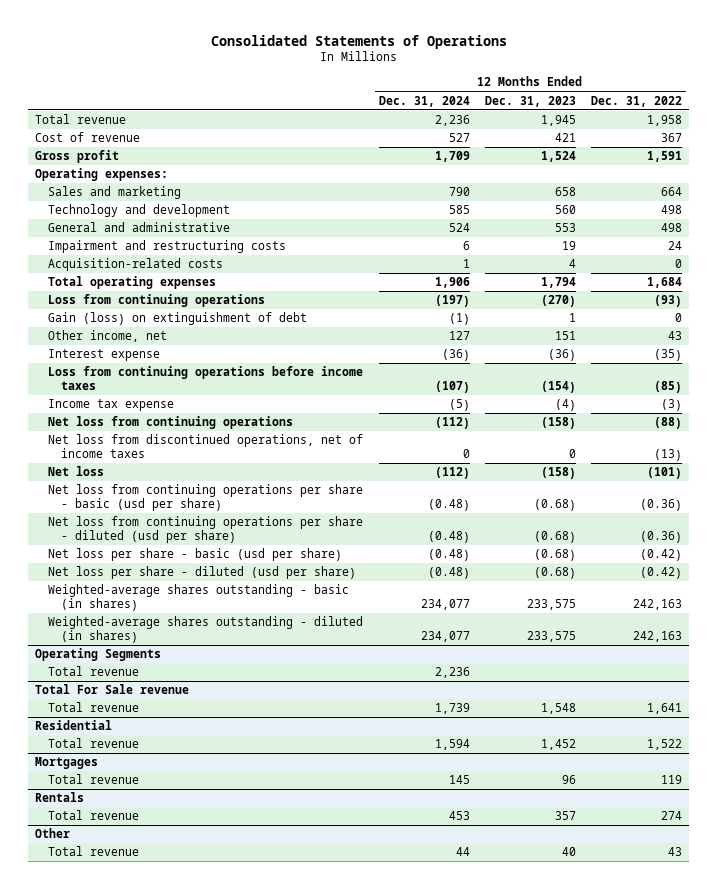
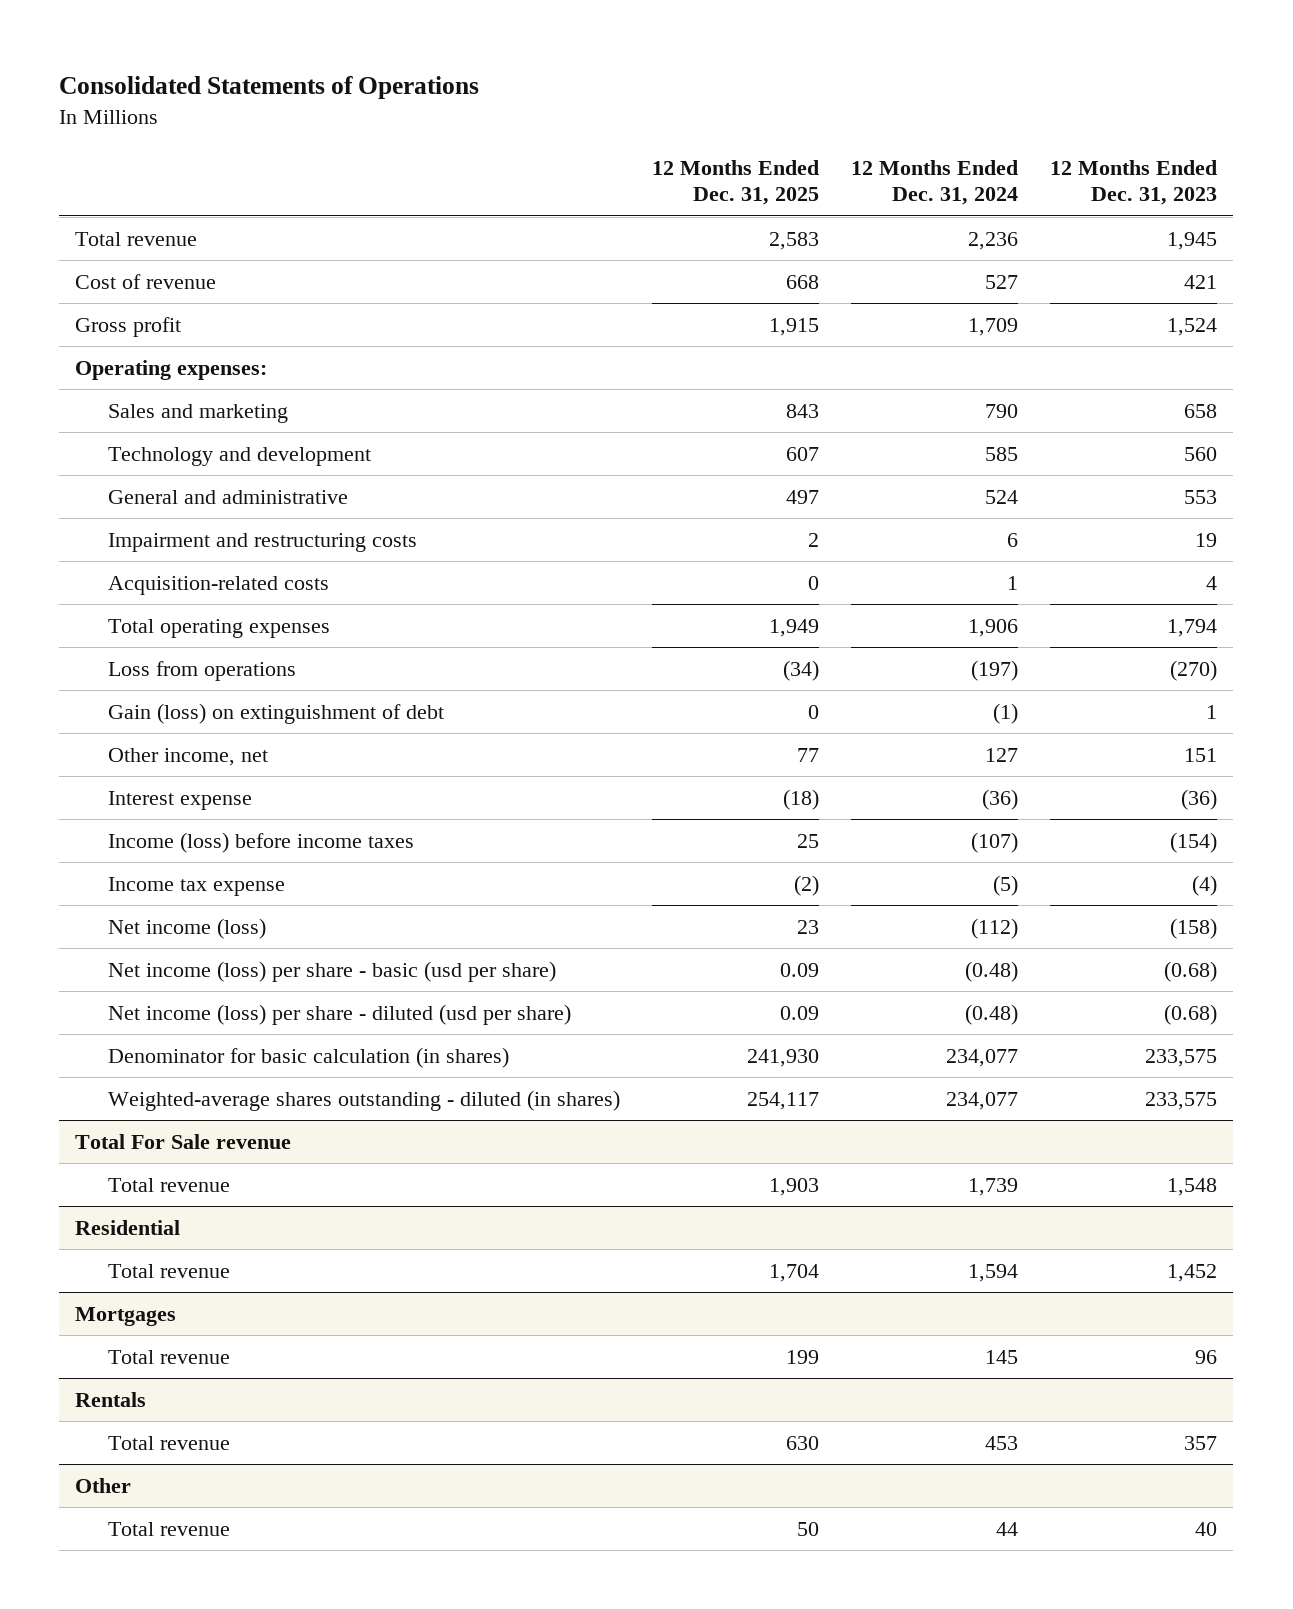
- | 12 Months Ended Dec. 31, 2024 | 12 Months Ended Dec. 31, 2023 | 12 Months Ended Dec. 31, 2022
+ | 12 Months Ended Dec. 31, 2025 | 12 Months Ended Dec. 31, 2024 | 12 Months Ended Dec. 31, 2023
- Loss from continuing operations | (197) | (270) | (93)
+ Loss from operations | (34) | (197) | (270)
- Loss from continuing operations before income taxes | (107) | (154) | (85)
+ Income (loss) before income taxes | 25 | (107) | (154)
- Net loss from continuing operations | (112) | (158) | (88)
- Net loss from discontinued operations, net of income taxes | 0 | 0 | (13)
- Net loss | (112) | (158) | (101)
- Net loss from continuing operations per share - basic (usd per share) | (0.48) | (0.68) | (0.36)
- Net loss from continuing operations per share - diluted (usd per share) | (0.48) | (0.68) | (0.36)
- Net loss per share - basic (usd per share) | (0.48) | (0.68) | (0.42)
- Net loss per share - diluted (usd per share) | (0.48) | (0.68) | (0.42)
- Weighted-average shares outstanding - basic (in shares) | 234,077 | 233,575 | 242,163
+ Net income (loss) | 23 | (112) | (158)
+ Net income (loss) per share - basic (usd per share) | 0.09 | (0.48) | (0.68)
+ Net income (loss) per share - diluted (usd per share) | 0.09 | (0.48) | (0.68)
+ Denominator for basic calculation (in shares) | 241,930 | 234,077 | 233,575
- Operating Segments
- Total revenue | 2,236 | |

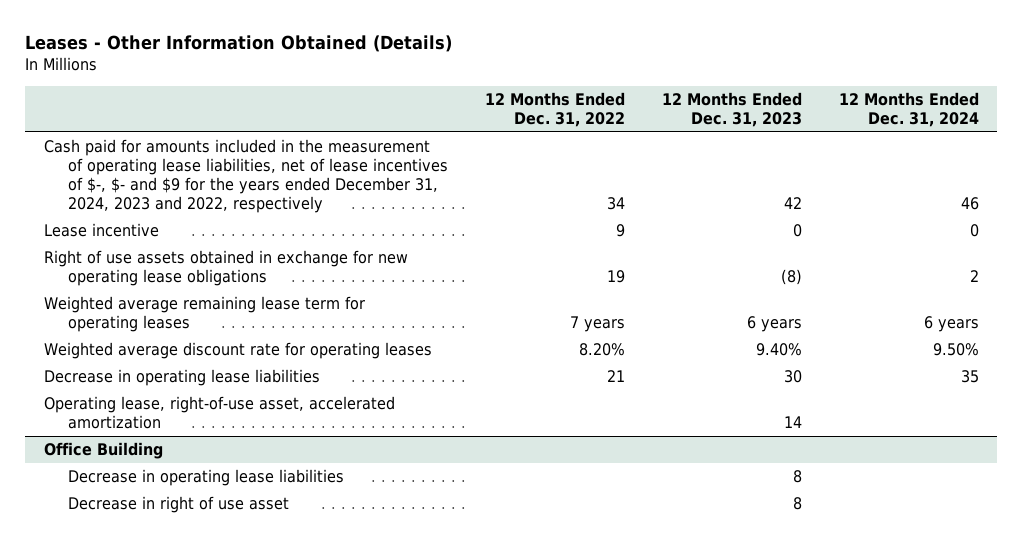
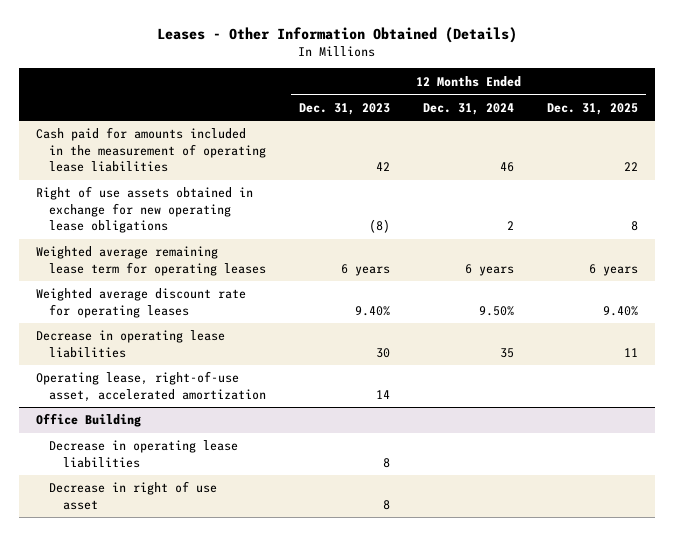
- | 12 Months Ended Dec. 31, 2022 | 12 Months Ended Dec. 31, 2023 | 12 Months Ended Dec. 31, 2024
+ | 12 Months Ended Dec. 31, 2023 | 12 Months Ended Dec. 31, 2024 | 12 Months Ended Dec. 31, 2025
- Cash paid for amounts included in the measurement of operating lease liabilities, net of lease incentives of $-, $- and $9 for the years ended December 31, 2024, 2023 and 2022, respectively | 34 | 42 | 46
- Lease incentive | 9 | 0 | 0
+ Cash paid for amounts included in the measurement of operating lease liabilities | 42 | 46 | 22

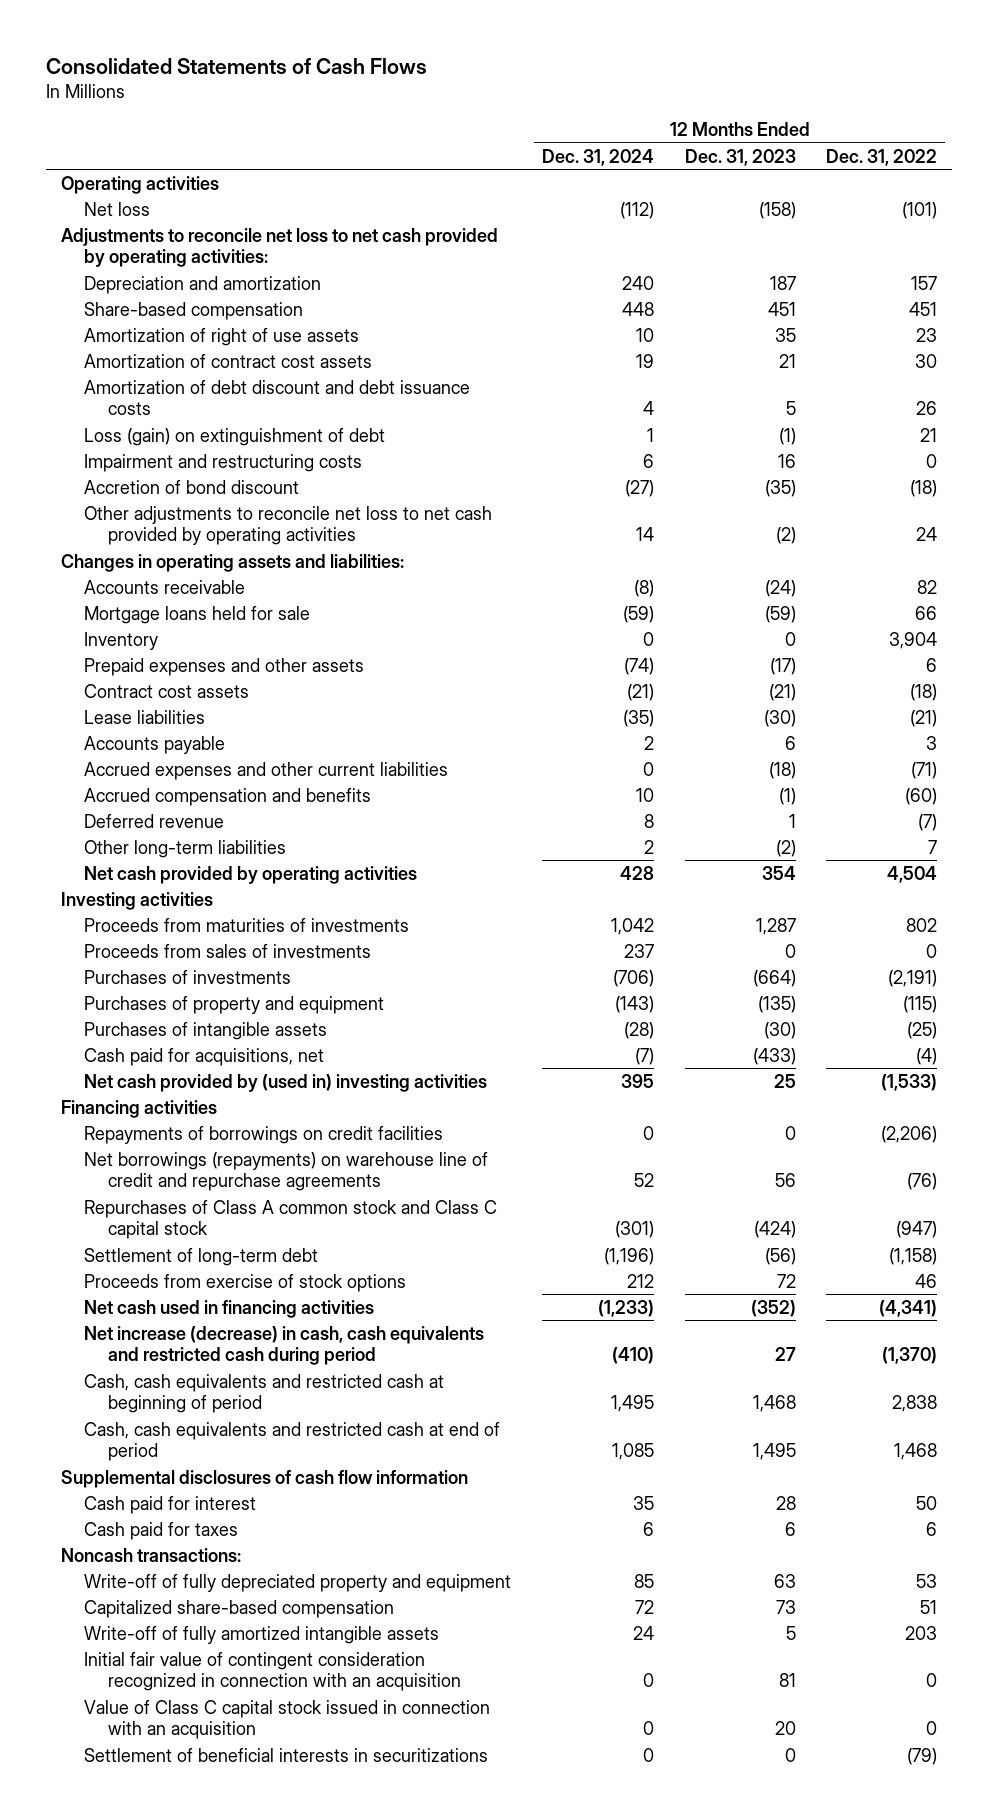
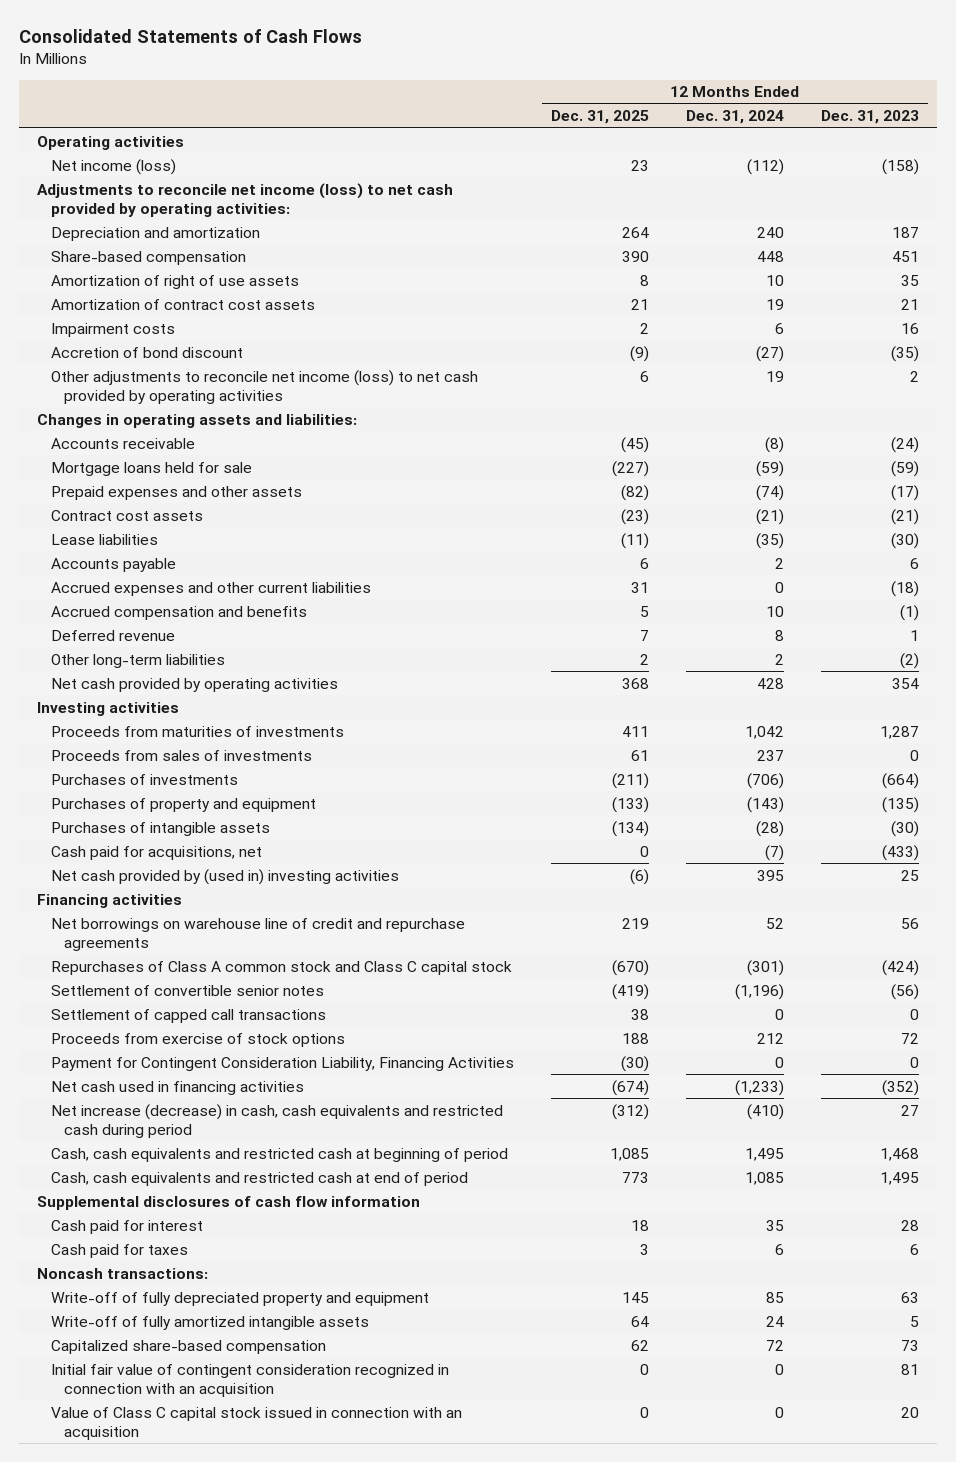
- | 12 Months Ended Dec. 31, 2024 | 12 Months Ended Dec. 31, 2023 | 12 Months Ended Dec. 31, 2022
+ | 12 Months Ended Dec. 31, 2025 | 12 Months Ended Dec. 31, 2024 | 12 Months Ended Dec. 31, 2023
- Net loss | (112) | (158) | (101)
- Adjustments to reconcile net loss to net cash provided by operating activities:
+ Net income (loss) | 23 | (112) | (158)
+ Adjustments to reconcile net income (loss) to net cash provided by operating activities:
- Amortization of debt discount and debt issuance costs | 4 | 5 | 26
- Loss (gain) on extinguishment of debt | 1 | (1) | 21
- Impairment and restructuring costs | 6 | 16 | 0
+ Impairment costs | 2 | 6 | 16
- Other adjustments to reconcile net loss to net cash provided by operating activities | 14 | (2) | 24
+ Other adjustments to reconcile net income (loss) to net cash provided by operating activities | 6 | 19 | 2
- Inventory | 0 | 0 | 3,904
- Repayments of borrowings on credit facilities | 0 | 0 | (2,206)
- Net borrowings (repayments) on warehouse line of credit and repurchase agreements | 52 | 56 | (76)
+ Net borrowings on warehouse line of credit and repurchase agreements | 219 | 52 | 56
- Settlement of long-term debt | (1,196) | (56) | (1,158)
+ Settlement of convertible senior notes | (419) | (1,196) | (56)
+ Settlement of capped call transactions | 38 | 0 | 0
+ Payment for Contingent Consideration Liability, Financing Activities | (30) | 0 | 0
moved down: Capitalized share-based compensation | 62 | 72 | 73
- Settlement of beneficial interests in securitizations | 0 | 0 | (79)

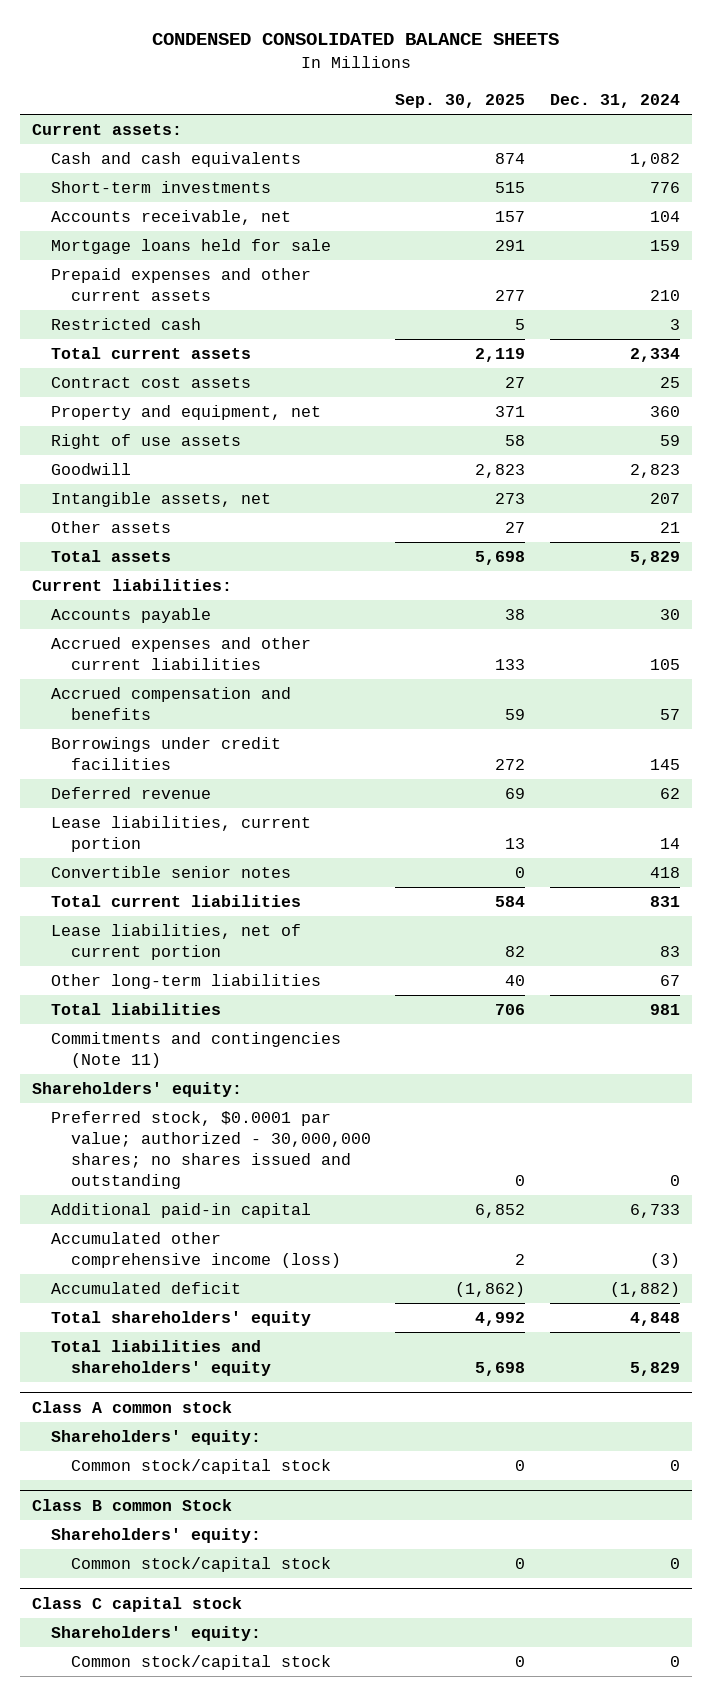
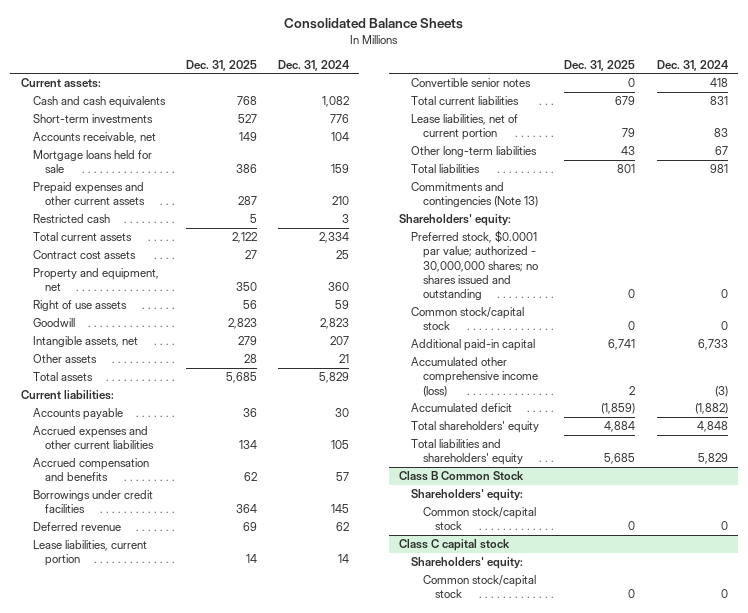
- CONDENSED CONSOLIDATED BALANCE SHEETS
+ Consolidated Balance Sheets
- | Sep. 30, 2025 | Dec. 31, 2024
+ | Dec. 31, 2025 | Dec. 31, 2024
- Commitments and contingencies (Note 11)
+ Commitments and contingencies (Note 13)
+ Common stock/capital stock | 0 | 0
- Class A common stock
- Shareholders' equity:
- Common stock/capital stock | 0 | 0
- Class B common Stock
+ Class B Common Stock

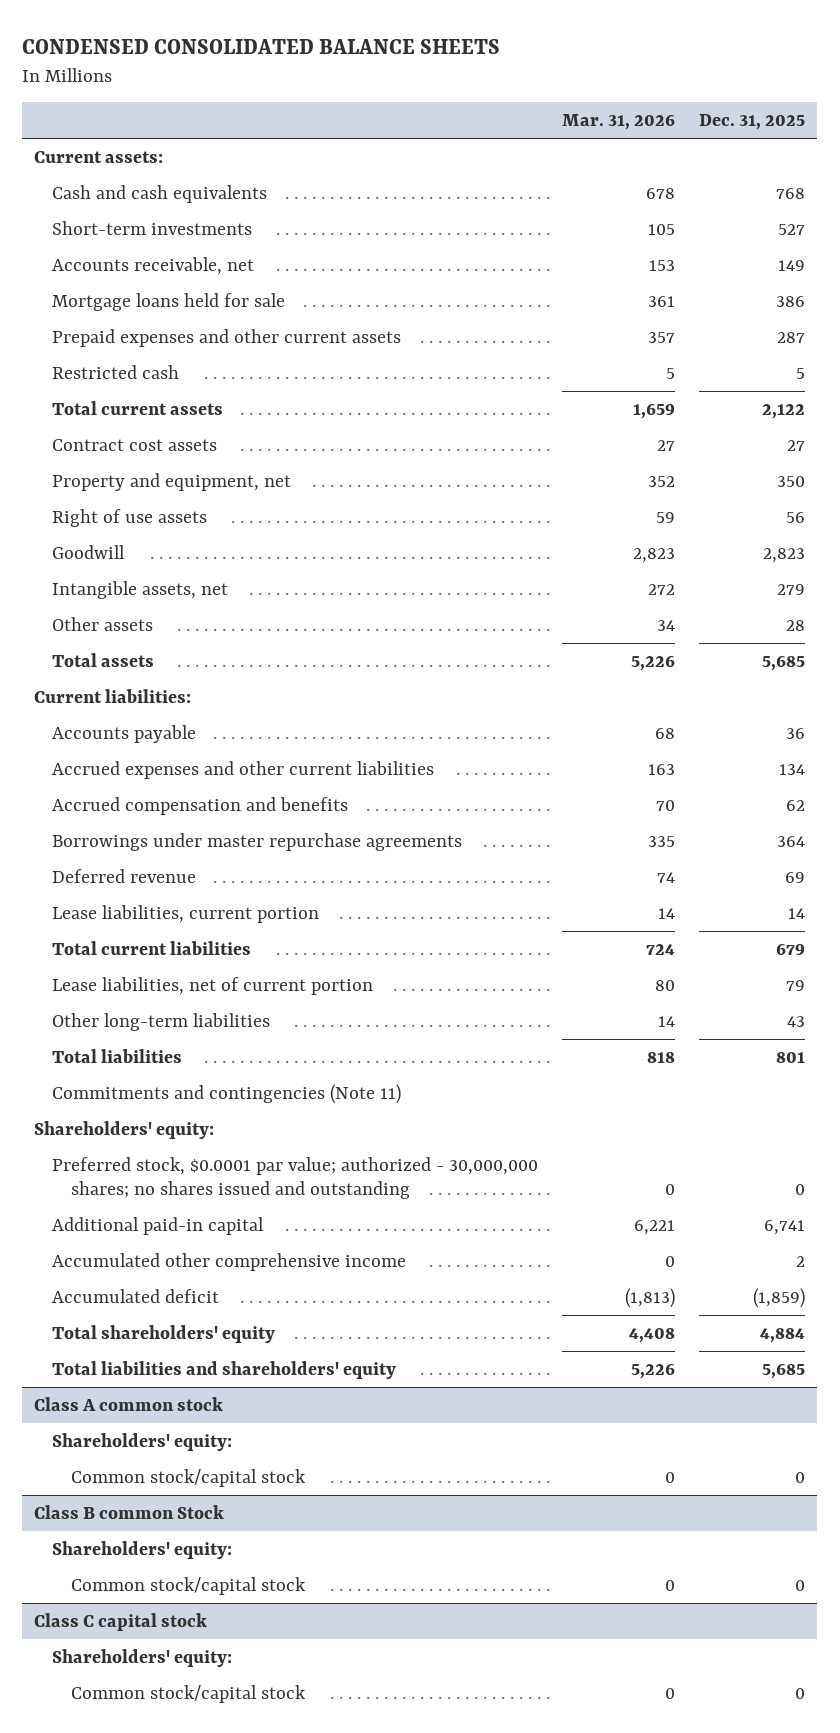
- Consolidated Balance Sheets
+ CONDENSED CONSOLIDATED BALANCE SHEETS
- | Dec. 31, 2025 | Dec. 31, 2024
+ | Mar. 31, 2026 | Dec. 31, 2025
- Borrowings under credit facilities | 364 | 145
+ Borrowings under master repurchase agreements | 335 | 364
- Convertible senior notes | 0 | 418
- Commitments and contingencies (Note 13)
+ Commitments and contingencies (Note 11)
- Common stock/capital stock | 0 | 0
- Accumulated other comprehensive income (loss) | 2 | (3)
+ Accumulated other comprehensive income | 0 | 2
- Class B Common Stock
+ Class A common stock
+ Class B common Stock
+ Shareholders' equity:
+ Common stock/capital stock | 0 | 0

